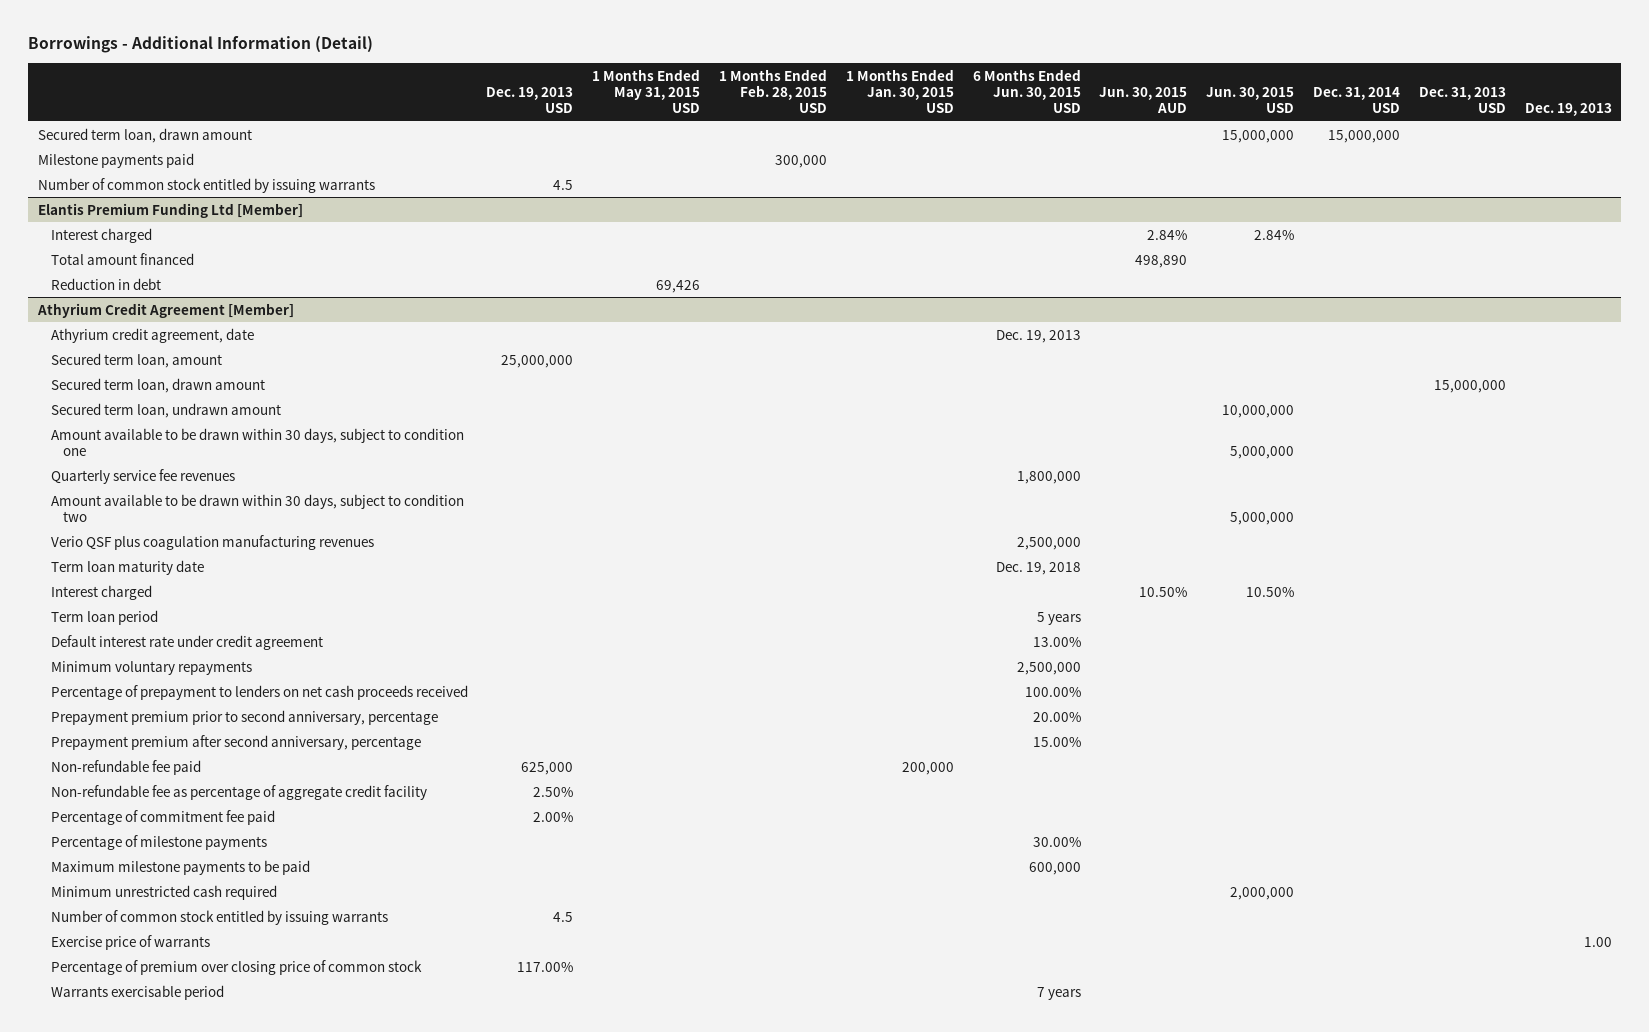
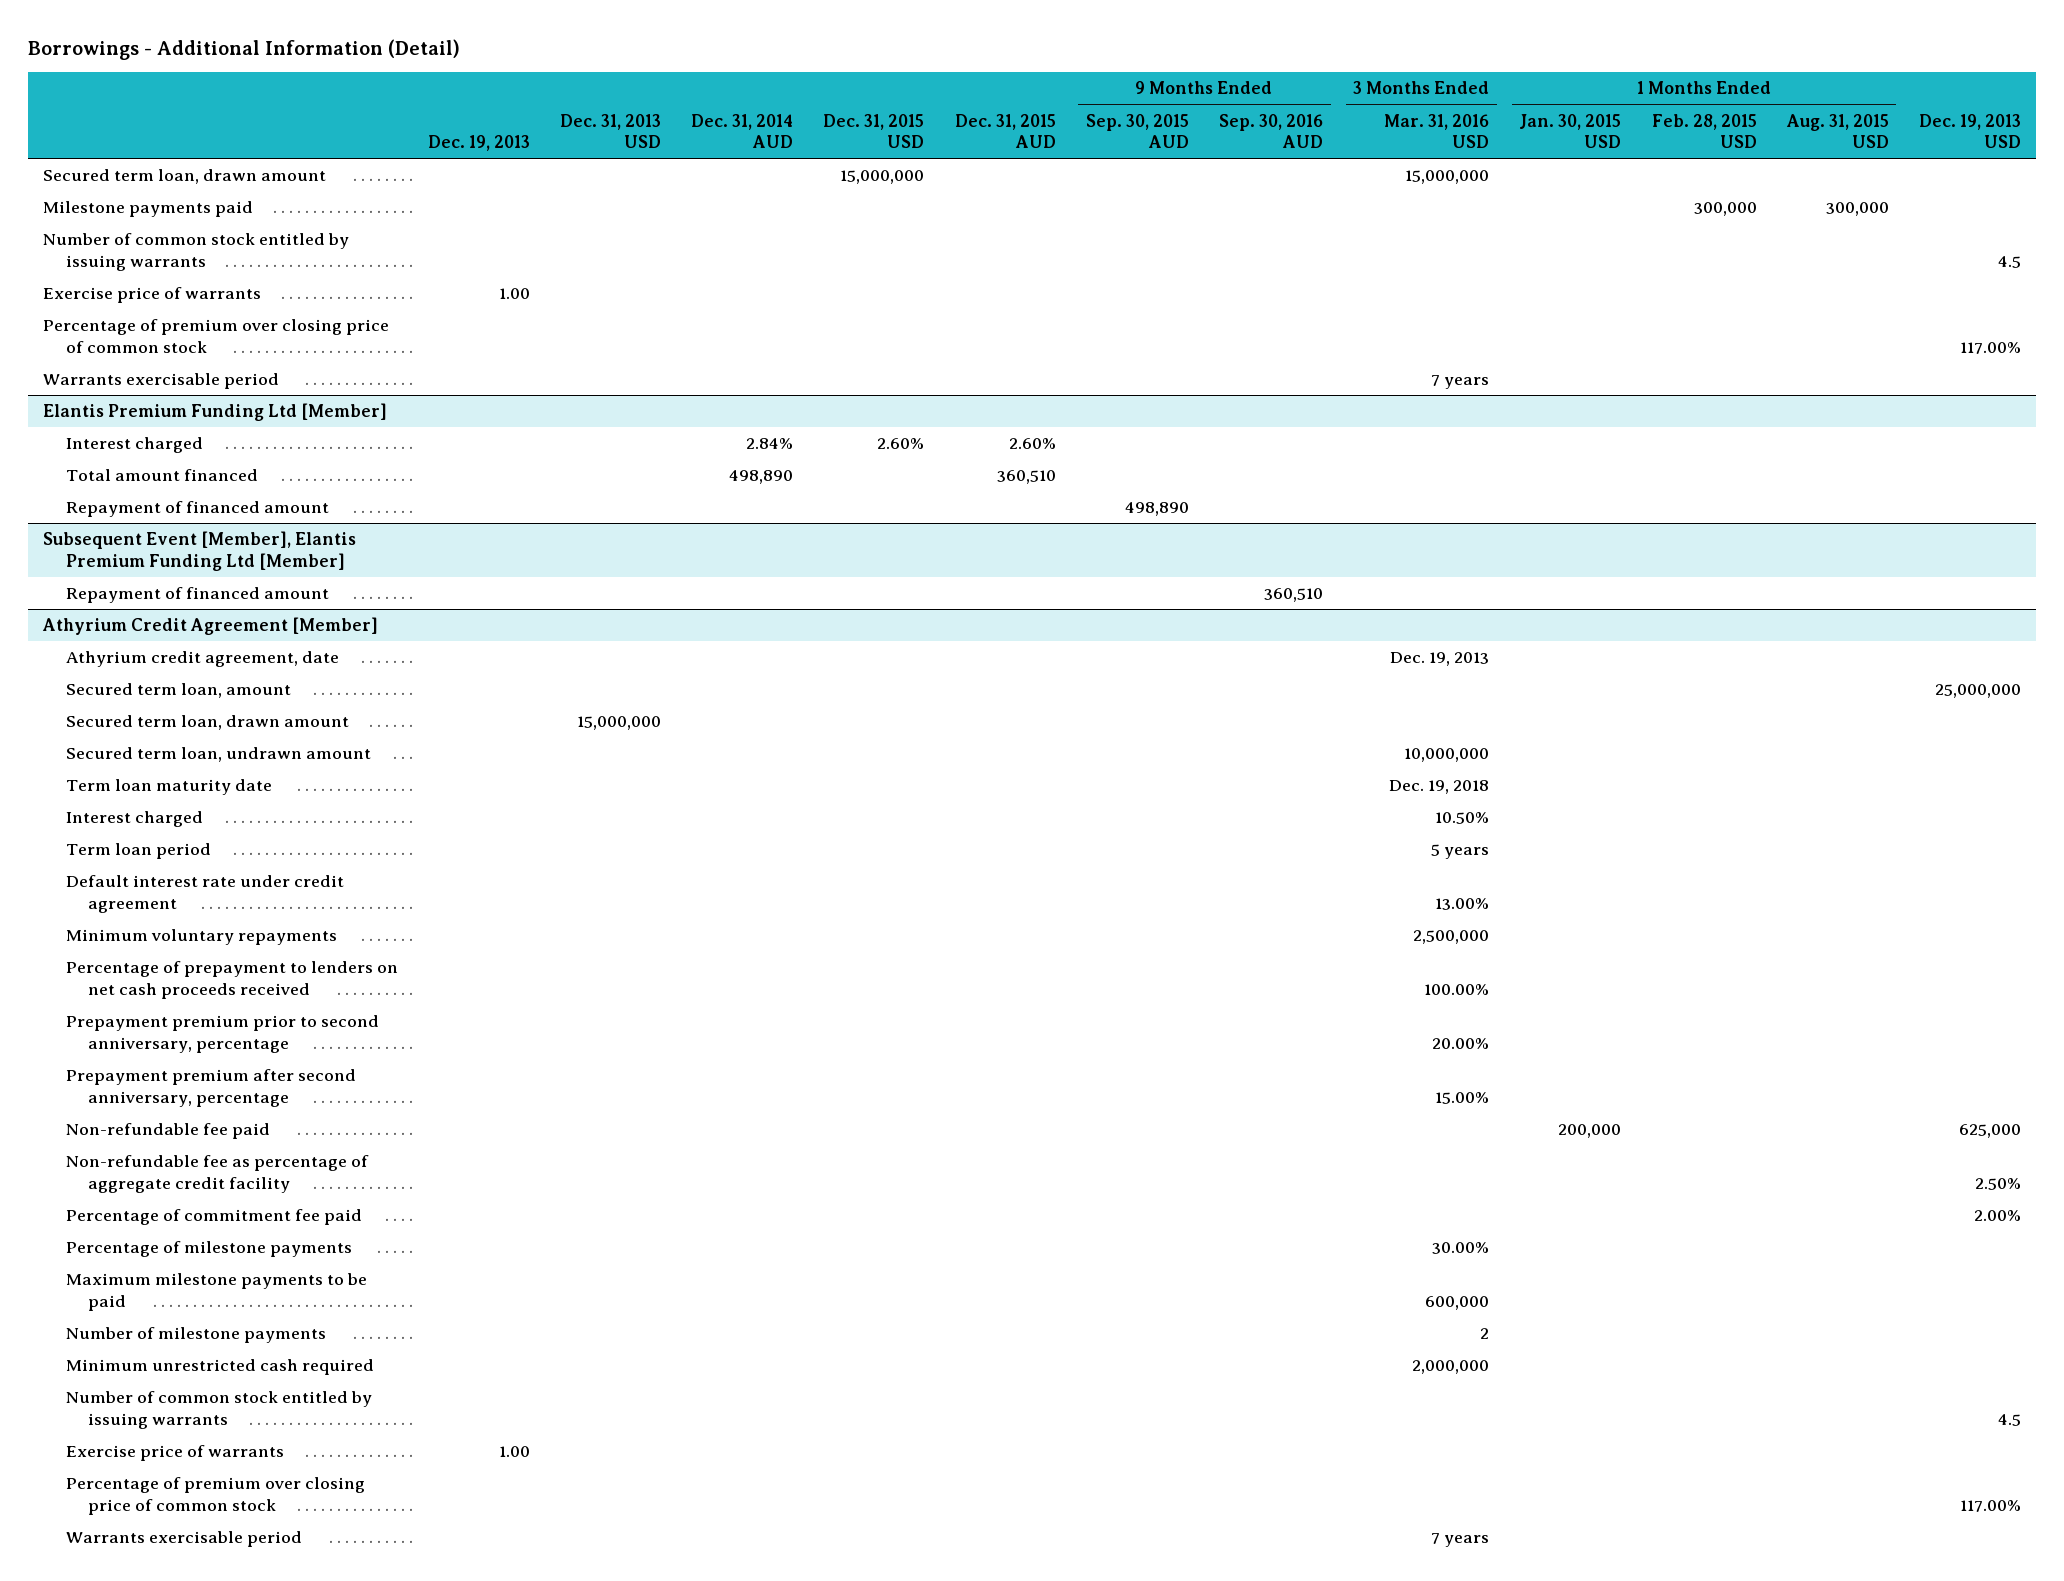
- | Dec. 19, 2013 USD | 1 Months Ended May 31, 2015 USD | 1 Months Ended Feb. 28, 2015 USD | 1 Months Ended Jan. 30, 2015 USD | 6 Months Ended Jun. 30, 2015 USD | Jun. 30, 2015 AUD | Jun. 30, 2015 USD | Dec. 31, 2014 USD | Dec. 31, 2013 USD | Dec. 19, 2013
+ | Dec. 19, 2013 | Dec. 31, 2013 USD | Dec. 31, 2014 AUD | Dec. 31, 2015 USD | Dec. 31, 2015 AUD | 9 Months Ended Sep. 30, 2015 AUD | 9 Months Ended Sep. 30, 2016 AUD | 3 Months Ended Mar. 31, 2016 USD | 1 Months Ended Jan. 30, 2015 USD | 1 Months Ended Feb. 28, 2015 USD | 1 Months Ended Aug. 31, 2015 USD | Dec. 19, 2013 USD
+ Exercise price of warrants | 1.00 | | | | | | | | | | |
+ Percentage of premium over closing price of common stock | | | | | | | | | | | | 117.00%
+ Warrants exercisable period | | | | | | | | 7 years | | | |
@ Elantis Premium Funding Ltd [Member]
- Reduction in debt | | 69,426 | | | | | | | |
+ Repayment of financed amount | | | | | | 498,890 | | | | | |
+ Subsequent Event [Member], Elantis Premium Funding Ltd [Member]
+ Repayment of financed amount | | | | | | | 360,510 | | | | |
@ Athyrium Credit Agreement [Member]
- Amount available to be drawn within 30 days, subject to condition one | | | | | | | 5,000,000 | | |
- Quarterly service fee revenues | | | | | 1,800,000 | | | | |
- Amount available to be drawn within 30 days, subject to condition two | | | | | | | 5,000,000 | | |
- Verio QSF plus coagulation manufacturing revenues | | | | | 2,500,000 | | | | |
+ Number of milestone payments | | | | | | | | 2 | | | |

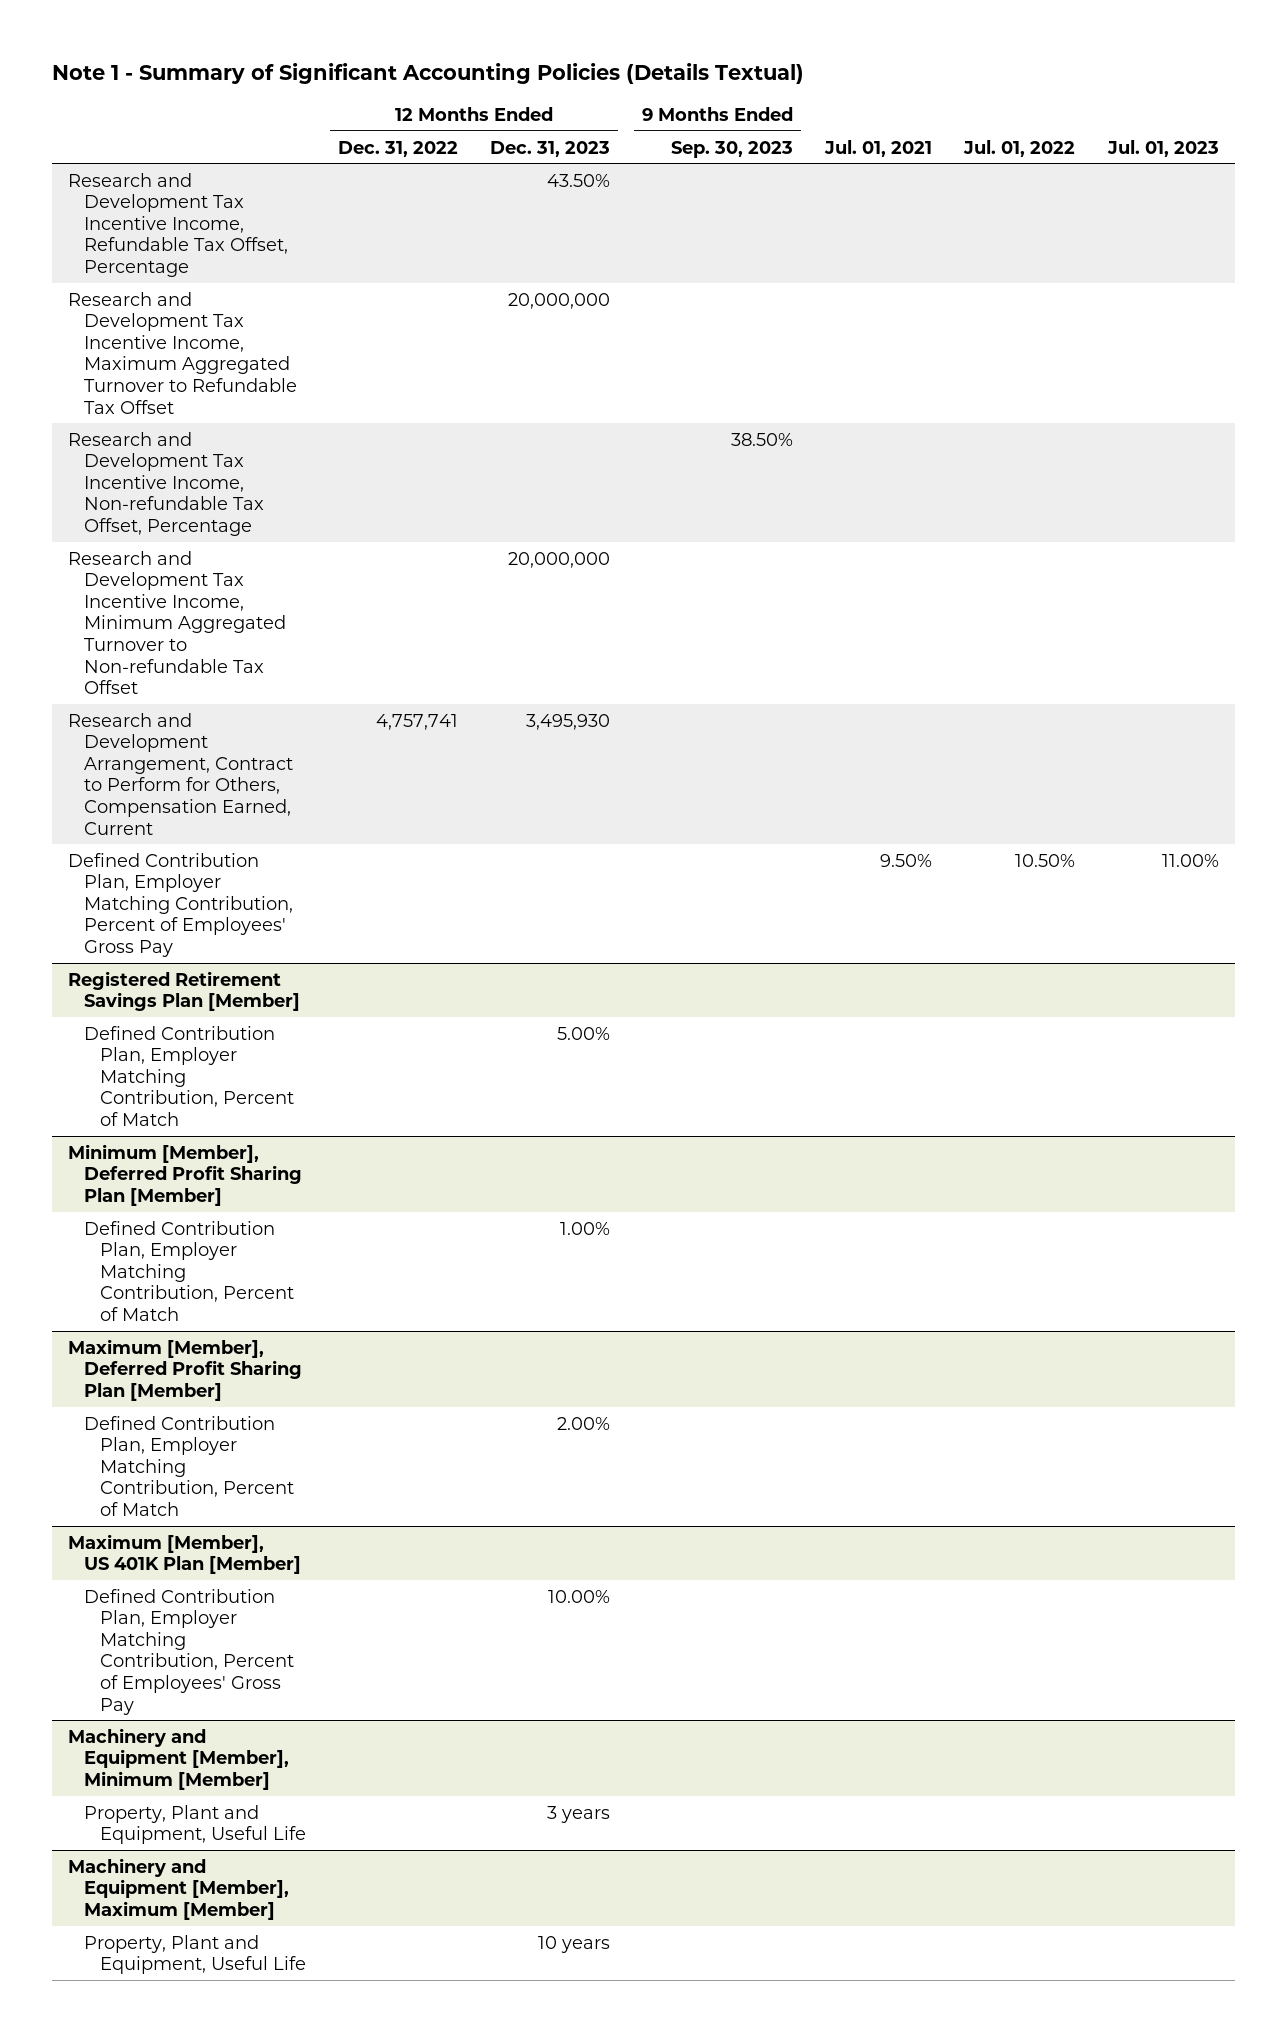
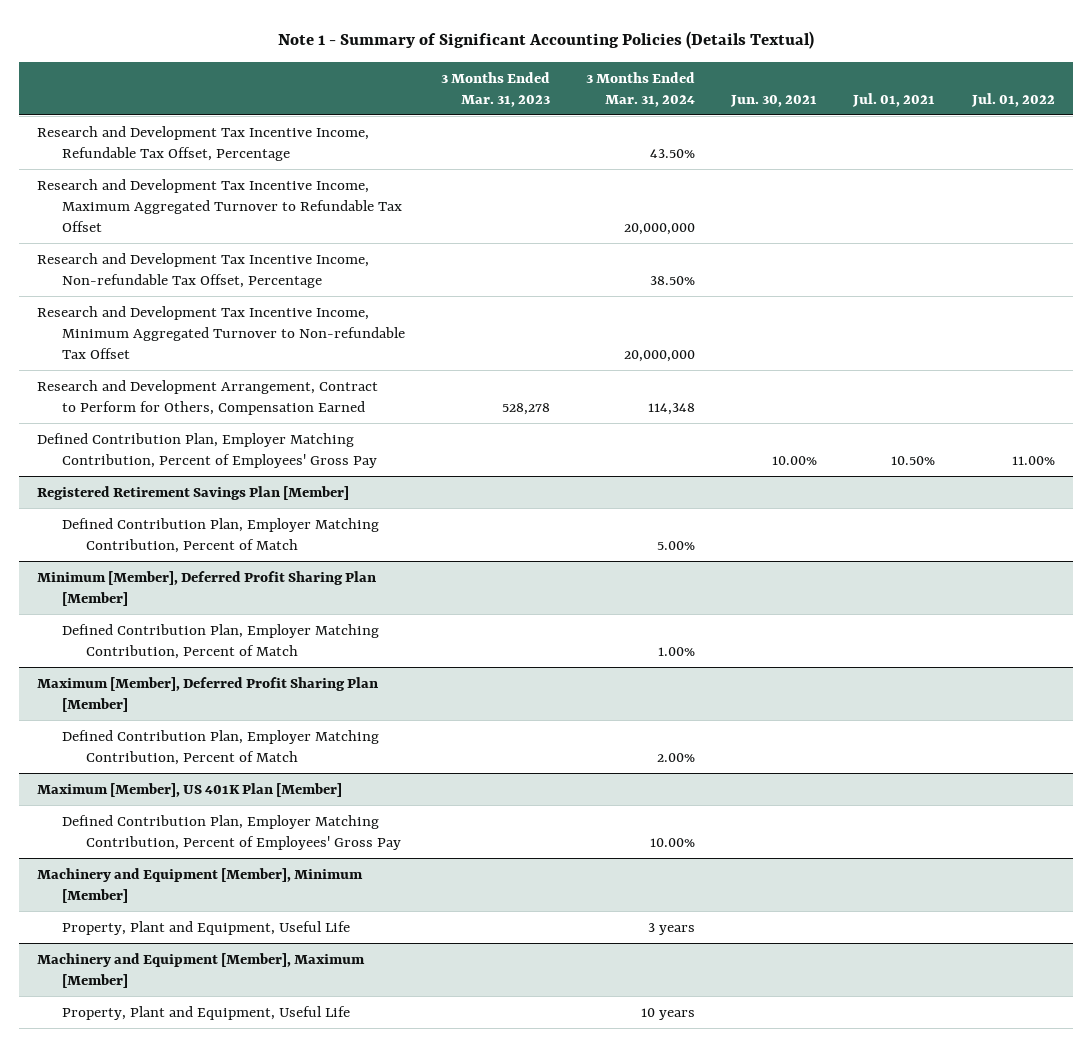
- | 12 Months Ended Dec. 31, 2022 | 12 Months Ended Dec. 31, 2023 | 9 Months Ended Sep. 30, 2023 | Jul. 01, 2021 | Jul. 01, 2022 | Jul. 01, 2023
+ | 3 Months Ended Mar. 31, 2023 | 3 Months Ended Mar. 31, 2024 | Jun. 30, 2021 | Jul. 01, 2021 | Jul. 01, 2022
- Research and Development Arrangement, Contract to Perform for Others, Compensation Earned, Current | 4,757,741 | 3,495,930 | | | |
- Defined Contribution Plan, Employer Matching Contribution, Percent of Employees' Gross Pay | | | | 9.50% | 10.50% | 11.00%
+ Research and Development Arrangement, Contract to Perform for Others, Compensation Earned | 528,278 | 114,348 | | |
+ Defined Contribution Plan, Employer Matching Contribution, Percent of Employees' Gross Pay | | | 10.00% | 10.50% | 11.00%

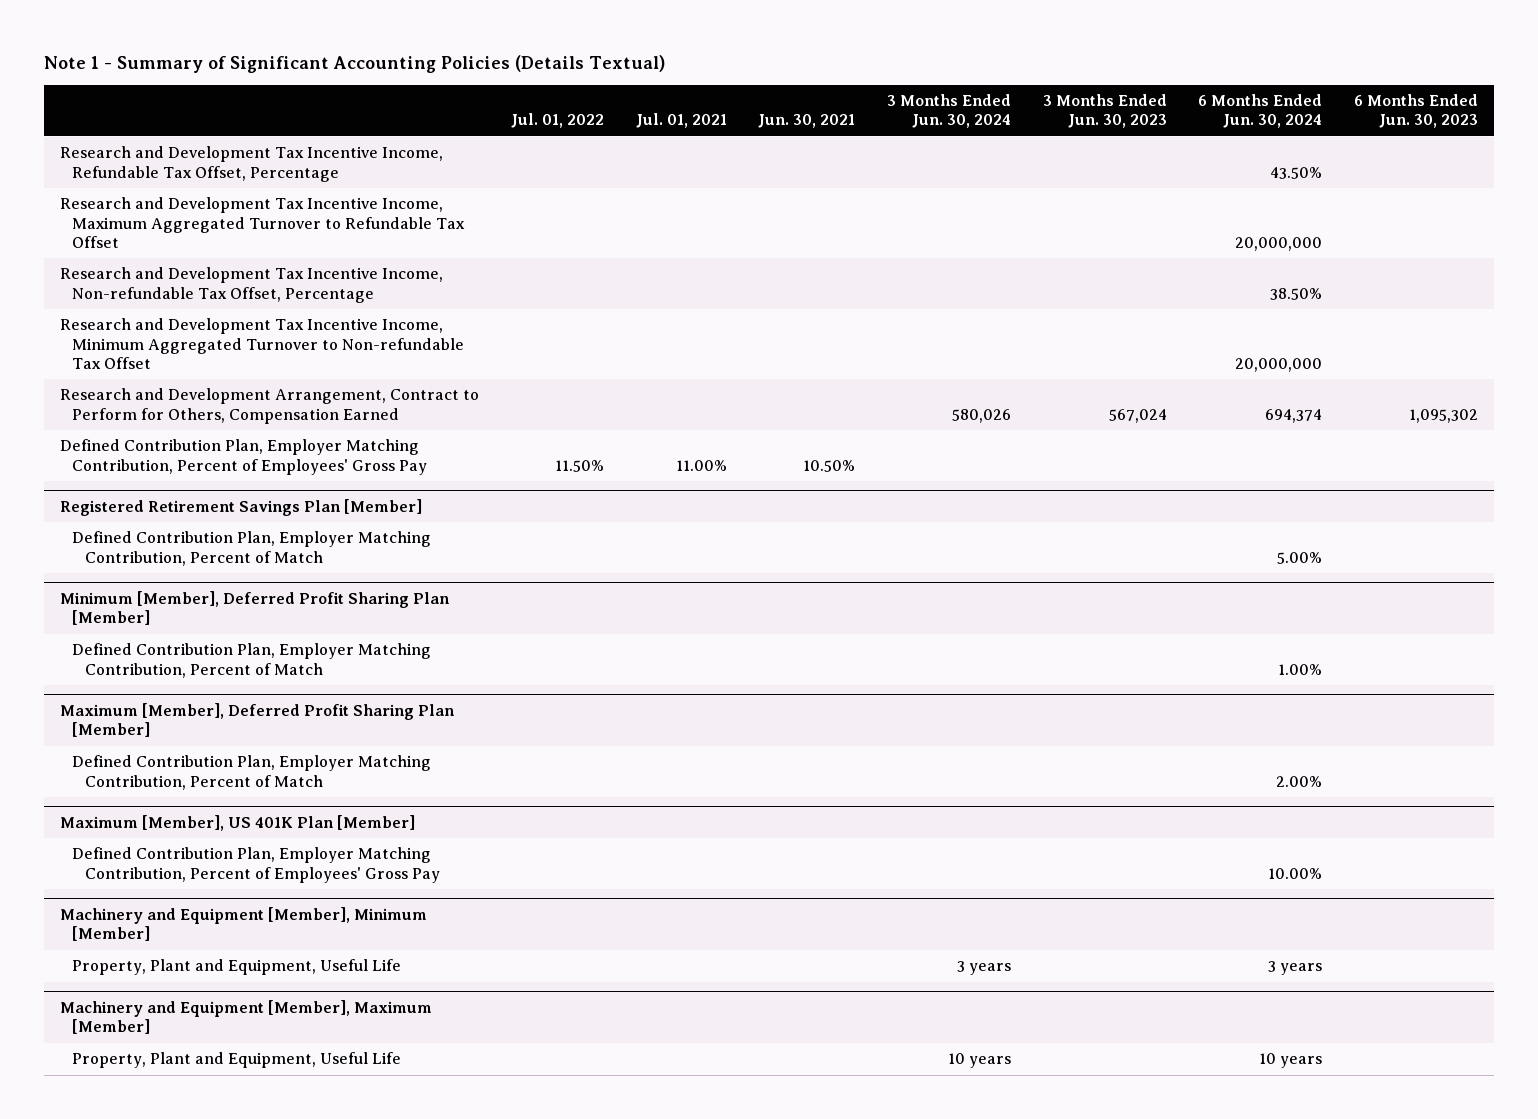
- | 3 Months Ended Mar. 31, 2023 | 3 Months Ended Mar. 31, 2024 | Jun. 30, 2021 | Jul. 01, 2021 | Jul. 01, 2022
+ | Jul. 01, 2022 | Jul. 01, 2021 | Jun. 30, 2021 | 3 Months Ended Jun. 30, 2024 | 3 Months Ended Jun. 30, 2023 | 6 Months Ended Jun. 30, 2024 | 6 Months Ended Jun. 30, 2023
- Defined Contribution Plan, Employer Matching Contribution, Percent of Employees' Gross Pay | | | 10.00% | 10.50% | 11.00%
+ Defined Contribution Plan, Employer Matching Contribution, Percent of Employees' Gross Pay | 11.50% | 11.00% | 10.50% | | | |

